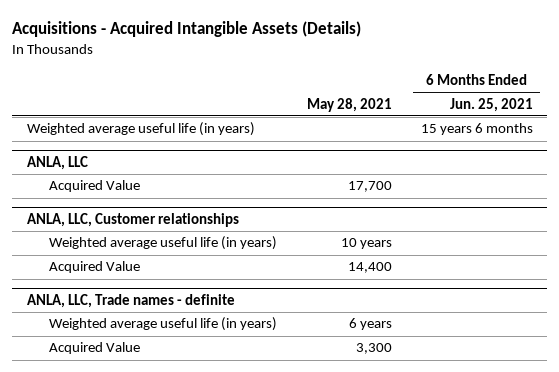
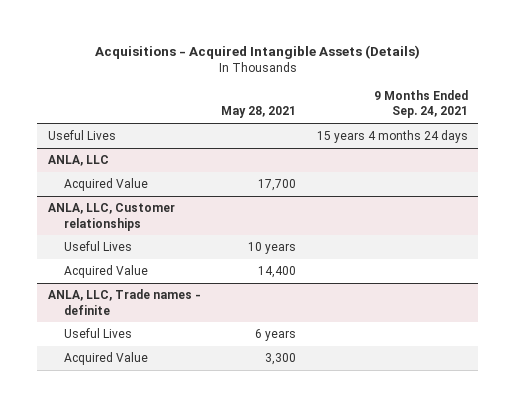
- | May 28, 2021 | 6 Months Ended Jun. 25, 2021
+ | May 28, 2021 | 9 Months Ended Sep. 24, 2021
- Weighted average useful life (in years) | | 15 years 6 months
+ Useful Lives | | 15 years 4 months 24 days
@ ANLA, LLC, Customer relationships
- Weighted average useful life (in years) | 10 years |
+ Useful Lives | 10 years |
@ ANLA, LLC, Trade names - definite
- Weighted average useful life (in years) | 6 years |
+ Useful Lives | 6 years |

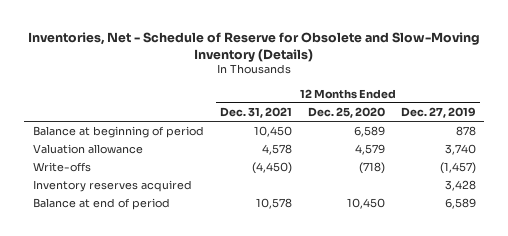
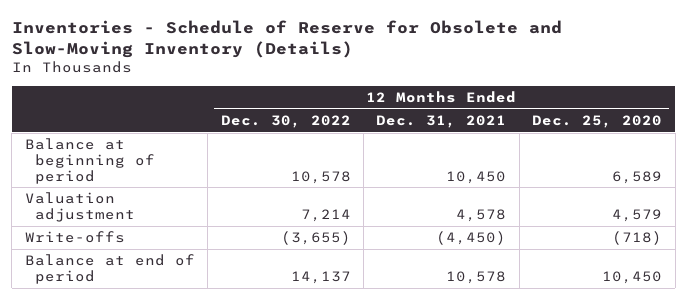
- Inventories, Net - Schedule of Reserve for Obsolete and Slow-Moving Inventory (Details)
+ Inventories - Schedule of Reserve for Obsolete and Slow-Moving Inventory (Details)
- | 12 Months Ended Dec. 31, 2021 | 12 Months Ended Dec. 25, 2020 | 12 Months Ended Dec. 27, 2019
+ | 12 Months Ended Dec. 30, 2022 | 12 Months Ended Dec. 31, 2021 | 12 Months Ended Dec. 25, 2020
- Valuation allowance | 4,578 | 4,579 | 3,740
+ Valuation adjustment | 7,214 | 4,578 | 4,579
- Inventory reserves acquired | | | 3,428

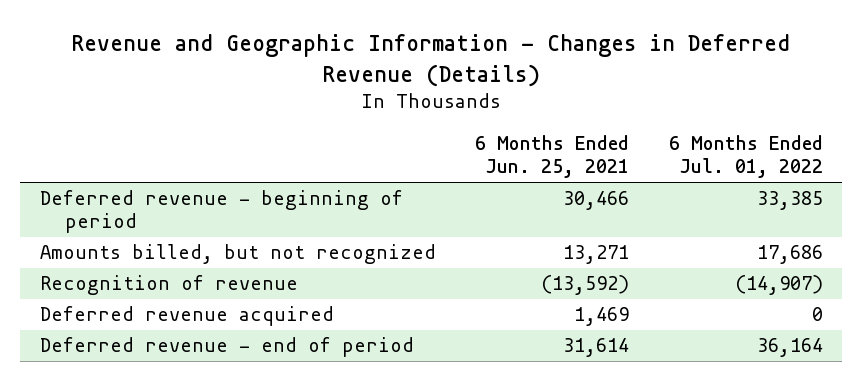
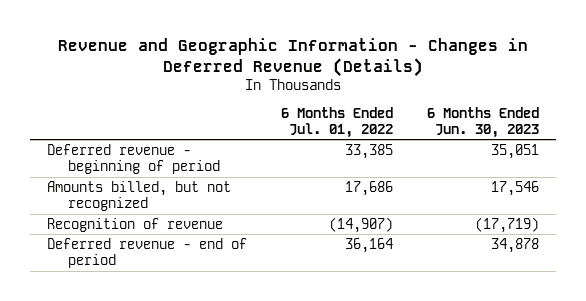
- | 6 Months Ended Jun. 25, 2021 | 6 Months Ended Jul. 01, 2022
+ | 6 Months Ended Jul. 01, 2022 | 6 Months Ended Jun. 30, 2023
- Deferred revenue acquired | 1,469 | 0

